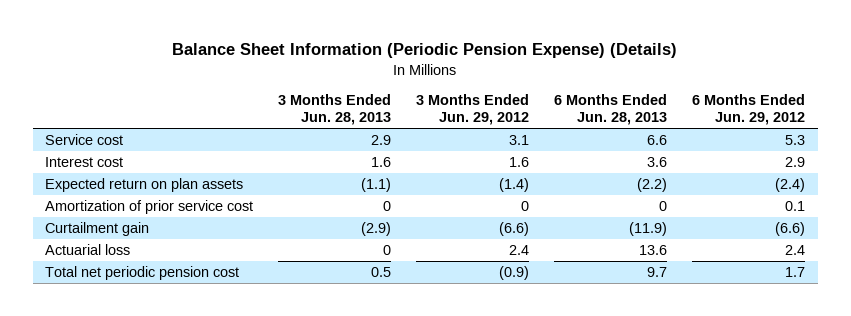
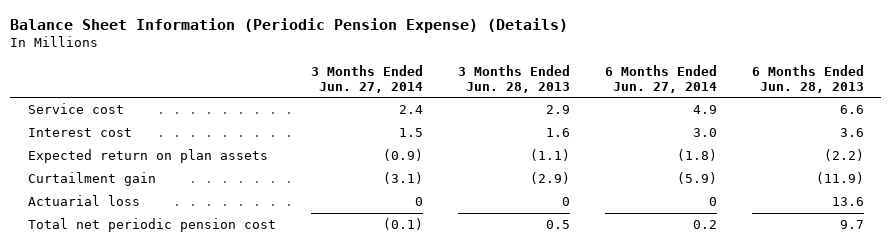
- | 3 Months Ended Jun. 28, 2013 | 3 Months Ended Jun. 29, 2012 | 6 Months Ended Jun. 28, 2013 | 6 Months Ended Jun. 29, 2012
+ | 3 Months Ended Jun. 27, 2014 | 3 Months Ended Jun. 28, 2013 | 6 Months Ended Jun. 27, 2014 | 6 Months Ended Jun. 28, 2013
- Amortization of prior service cost | 0 | 0 | 0 | 0.1

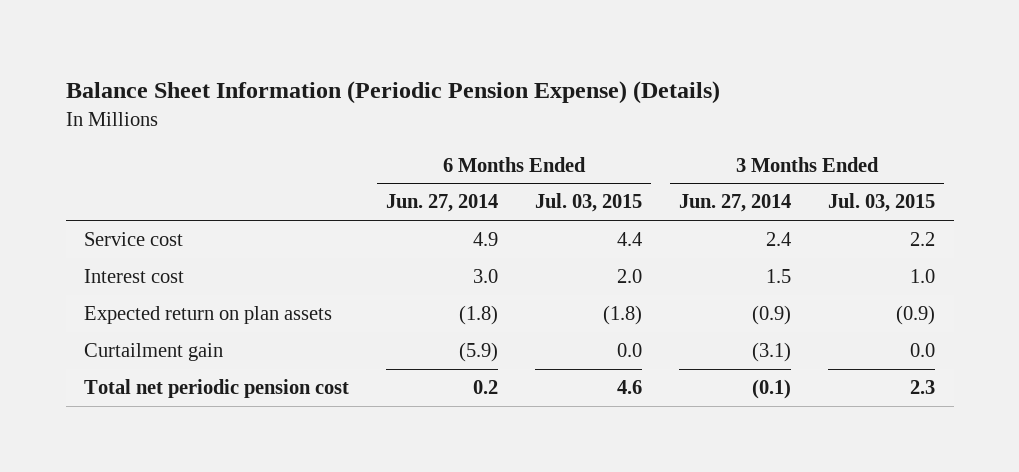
- | 3 Months Ended Jun. 27, 2014 | 3 Months Ended Jun. 28, 2013 | 6 Months Ended Jun. 27, 2014 | 6 Months Ended Jun. 28, 2013
+ | 6 Months Ended Jun. 27, 2014 | 6 Months Ended Jul. 03, 2015 | 3 Months Ended Jun. 27, 2014 | 3 Months Ended Jul. 03, 2015
- Actuarial loss | 0 | 0 | 0 | 13.6

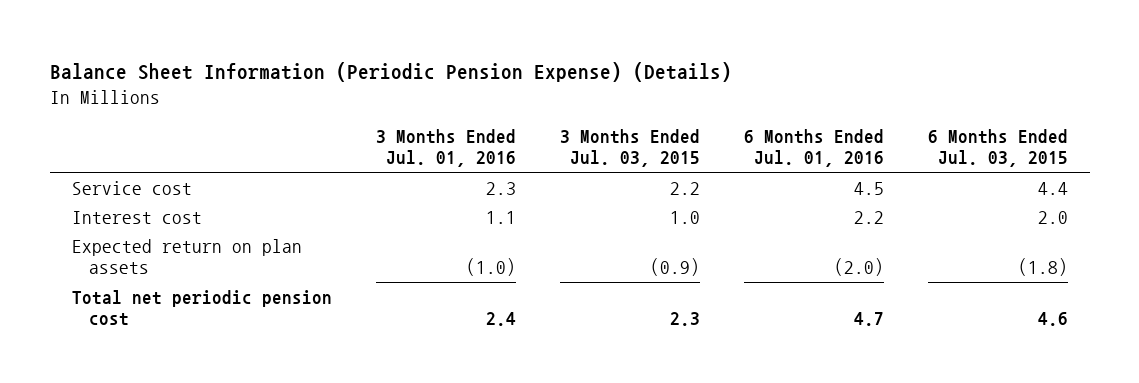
- | 6 Months Ended Jun. 27, 2014 | 6 Months Ended Jul. 03, 2015 | 3 Months Ended Jun. 27, 2014 | 3 Months Ended Jul. 03, 2015
+ | 3 Months Ended Jul. 01, 2016 | 3 Months Ended Jul. 03, 2015 | 6 Months Ended Jul. 01, 2016 | 6 Months Ended Jul. 03, 2015
- Curtailment gain | (5.9) | 0.0 | (3.1) | 0.0

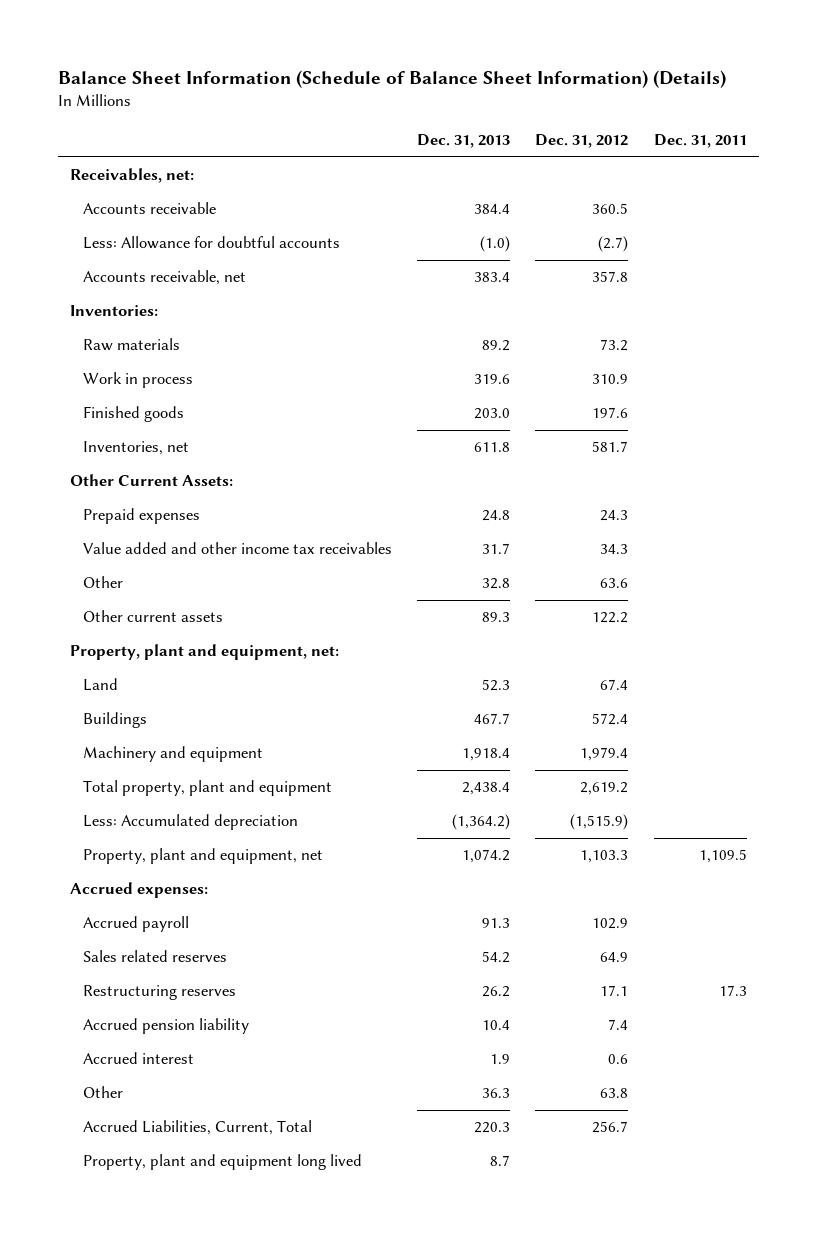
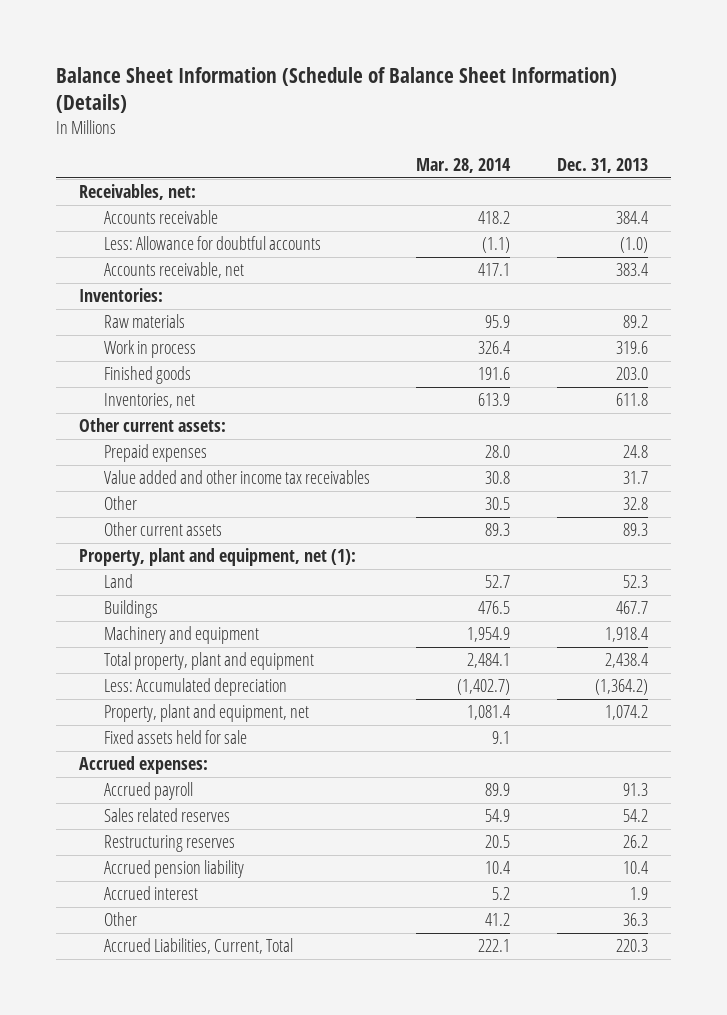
- | Dec. 31, 2013 | Dec. 31, 2012 | Dec. 31, 2011
+ | Mar. 28, 2014 | Dec. 31, 2013
- Other Current Assets:
+ Other current assets:
- Property, plant and equipment, net:
+ Property, plant and equipment, net (1):
+ Fixed assets held for sale | 9.1 |
- Property, plant and equipment long lived | 8.7 | |

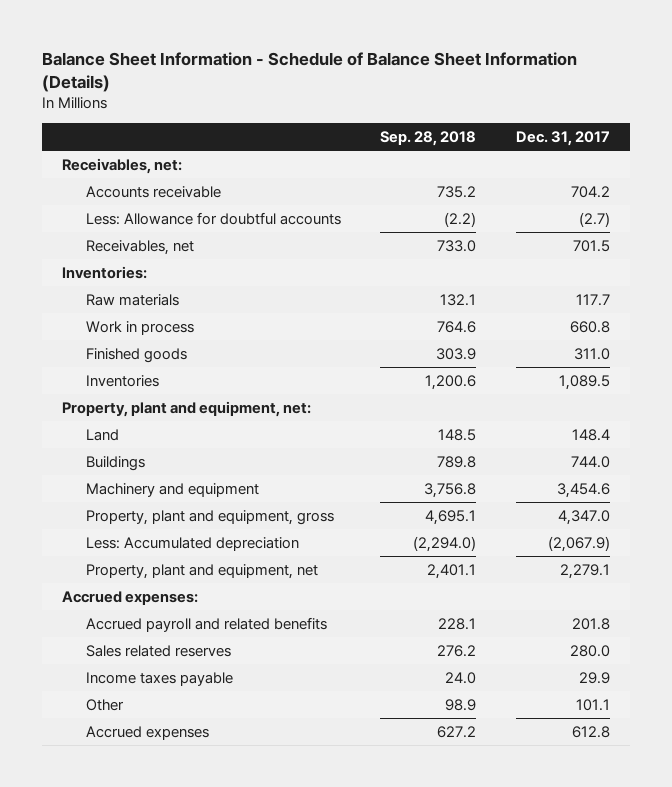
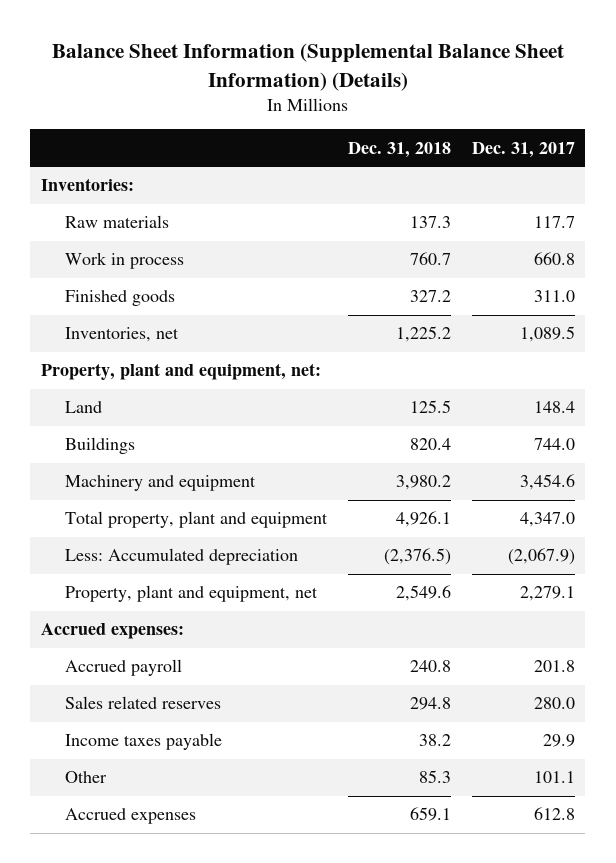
- Balance Sheet Information - Schedule of Balance Sheet Information (Details)
+ Balance Sheet Information (Supplemental Balance Sheet Information) (Details)
- | Sep. 28, 2018 | Dec. 31, 2017
+ | Dec. 31, 2018 | Dec. 31, 2017
- Receivables, net:
- Accounts receivable | 735.2 | 704.2
- Less: Allowance for doubtful accounts | (2.2) | (2.7)
- Receivables, net | 733.0 | 701.5
- Inventories | 1,200.6 | 1,089.5
+ Inventories, net | 1,225.2 | 1,089.5
- Property, plant and equipment, gross | 4,695.1 | 4,347.0
+ Total property, plant and equipment | 4,926.1 | 4,347.0
- Accrued payroll and related benefits | 228.1 | 201.8
+ Accrued payroll | 240.8 | 201.8

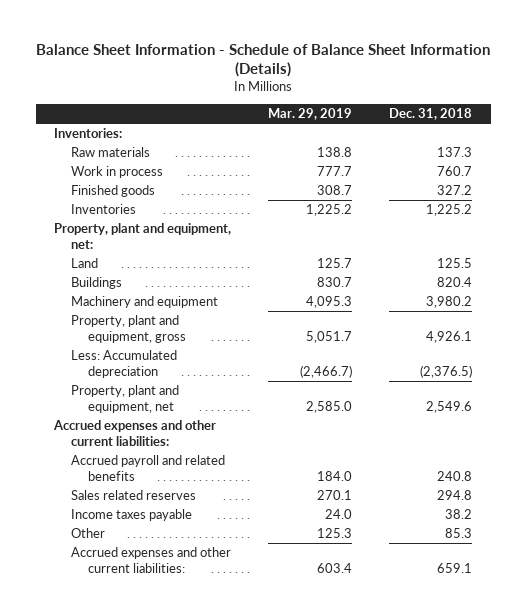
- Balance Sheet Information (Supplemental Balance Sheet Information) (Details)
+ Balance Sheet Information - Schedule of Balance Sheet Information (Details)
- | Dec. 31, 2018 | Dec. 31, 2017
+ | Mar. 29, 2019 | Dec. 31, 2018
- Inventories, net | 1,225.2 | 1,089.5
+ Inventories | 1,225.2 | 1,225.2
- Total property, plant and equipment | 4,926.1 | 4,347.0
+ Property, plant and equipment, gross | 5,051.7 | 4,926.1
- Accrued expenses:
- Accrued payroll | 240.8 | 201.8
+ Accrued expenses and other current liabilities:
+ Accrued payroll and related benefits | 184.0 | 240.8
- Accrued expenses | 659.1 | 612.8
+ Accrued expenses and other current liabilities: | 603.4 | 659.1

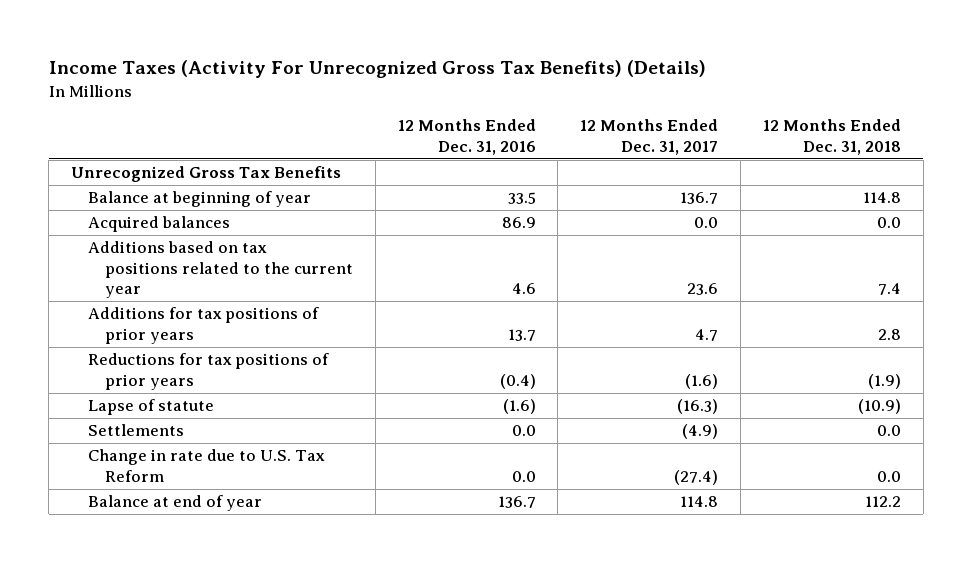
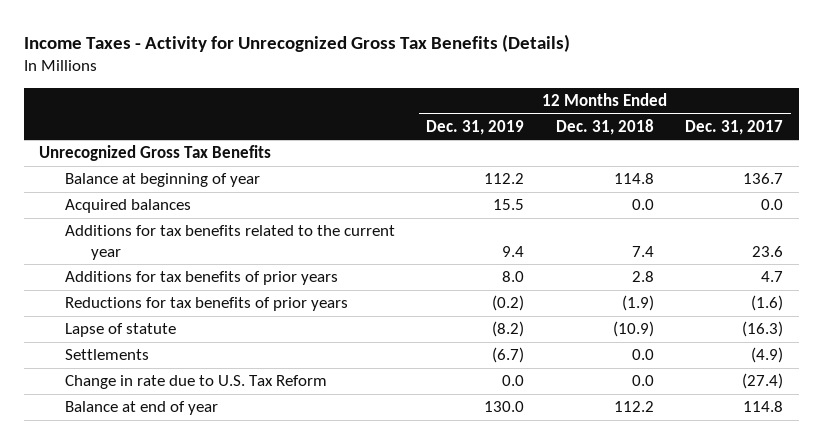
- Income Taxes (Activity For Unrecognized Gross Tax Benefits) (Details)
+ Income Taxes - Activity for Unrecognized Gross Tax Benefits (Details)
- | 12 Months Ended Dec. 31, 2016 | 12 Months Ended Dec. 31, 2017 | 12 Months Ended Dec. 31, 2018
+ | 12 Months Ended Dec. 31, 2019 | 12 Months Ended Dec. 31, 2018 | 12 Months Ended Dec. 31, 2017
- Additions based on tax positions related to the current year | 4.6 | 23.6 | 7.4
- Additions for tax positions of prior years | 13.7 | 4.7 | 2.8
- Reductions for tax positions of prior years | (0.4) | (1.6) | (1.9)
+ Additions for tax benefits related to the current year | 9.4 | 7.4 | 23.6
+ Additions for tax benefits of prior years | 8.0 | 2.8 | 4.7
+ Reductions for tax benefits of prior years | (0.2) | (1.9) | (1.6)

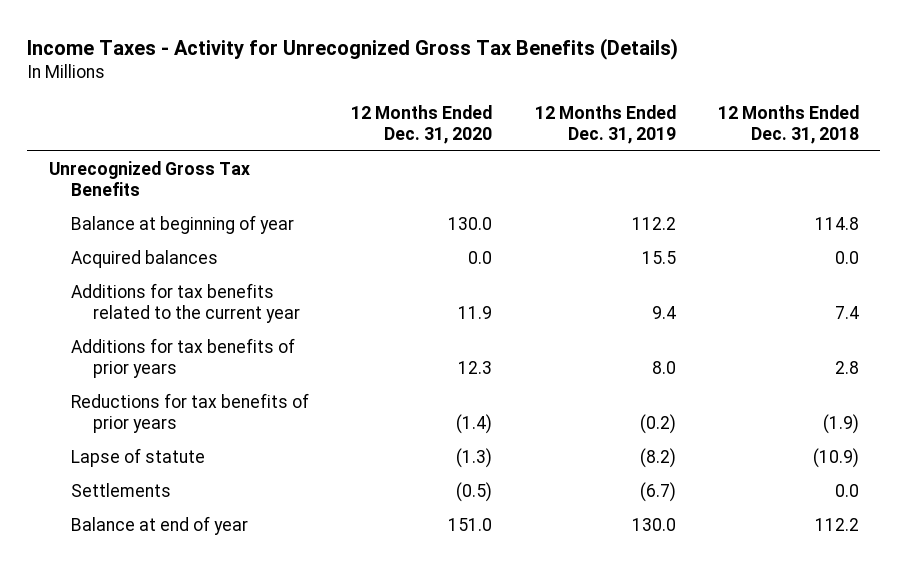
- | 12 Months Ended Dec. 31, 2019 | 12 Months Ended Dec. 31, 2018 | 12 Months Ended Dec. 31, 2017
+ | 12 Months Ended Dec. 31, 2020 | 12 Months Ended Dec. 31, 2019 | 12 Months Ended Dec. 31, 2018
- Change in rate due to U.S. Tax Reform | 0.0 | 0.0 | (27.4)

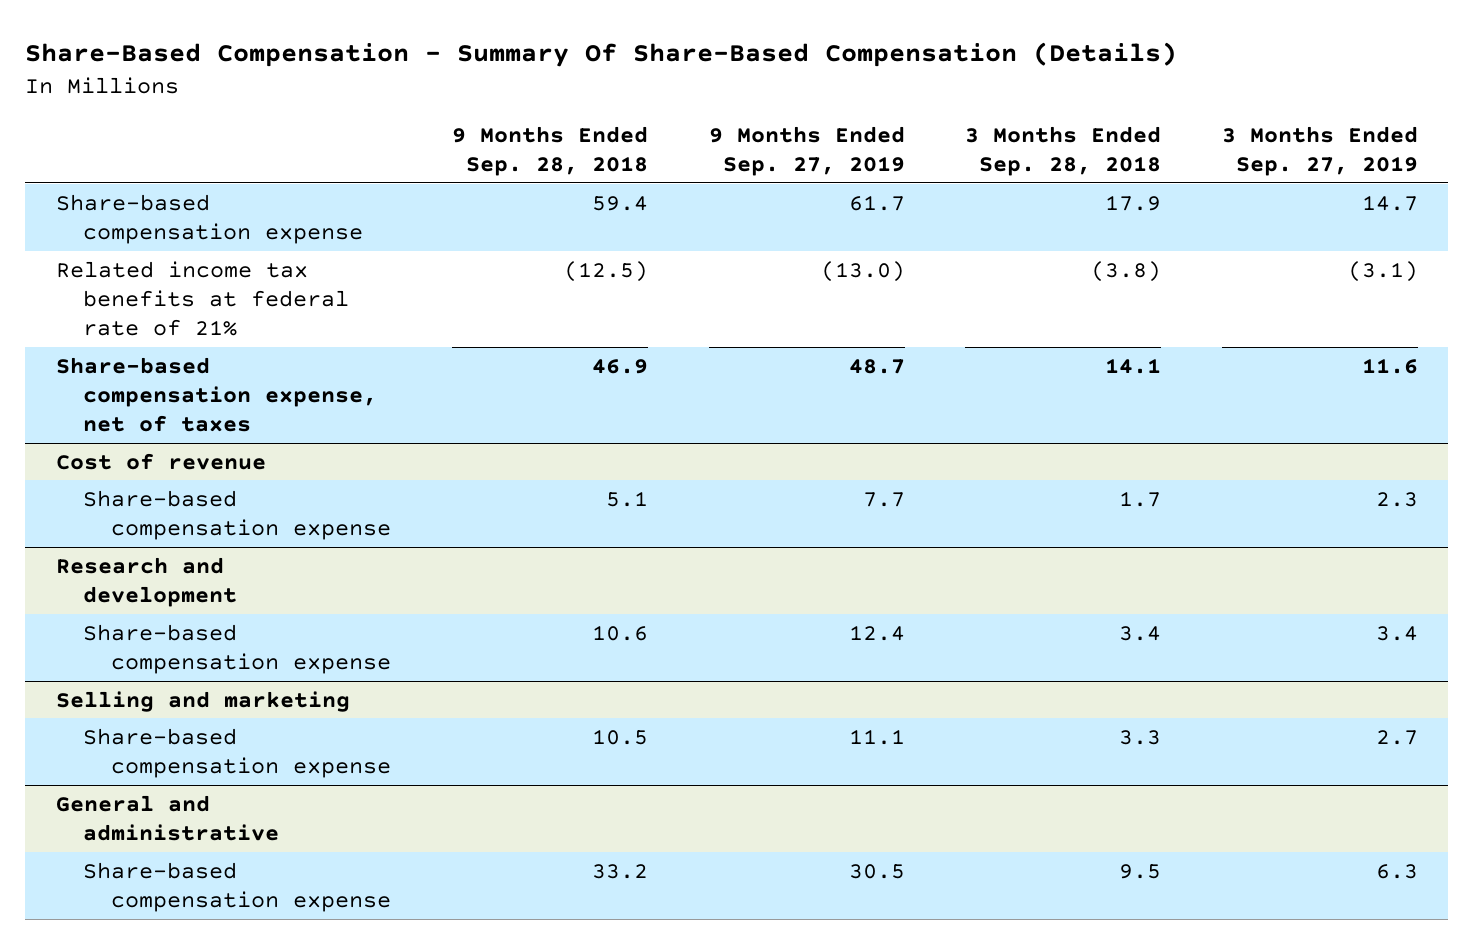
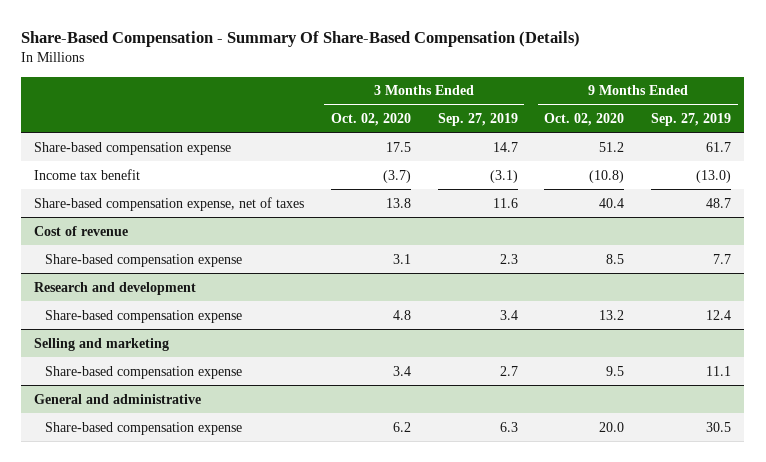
- | 9 Months Ended Sep. 28, 2018 | 9 Months Ended Sep. 27, 2019 | 3 Months Ended Sep. 28, 2018 | 3 Months Ended Sep. 27, 2019
+ | 3 Months Ended Oct. 02, 2020 | 3 Months Ended Sep. 27, 2019 | 9 Months Ended Oct. 02, 2020 | 9 Months Ended Sep. 27, 2019
- Related income tax benefits at federal rate of 21% | (12.5) | (13.0) | (3.8) | (3.1)
+ Income tax benefit | (3.7) | (3.1) | (10.8) | (13.0)

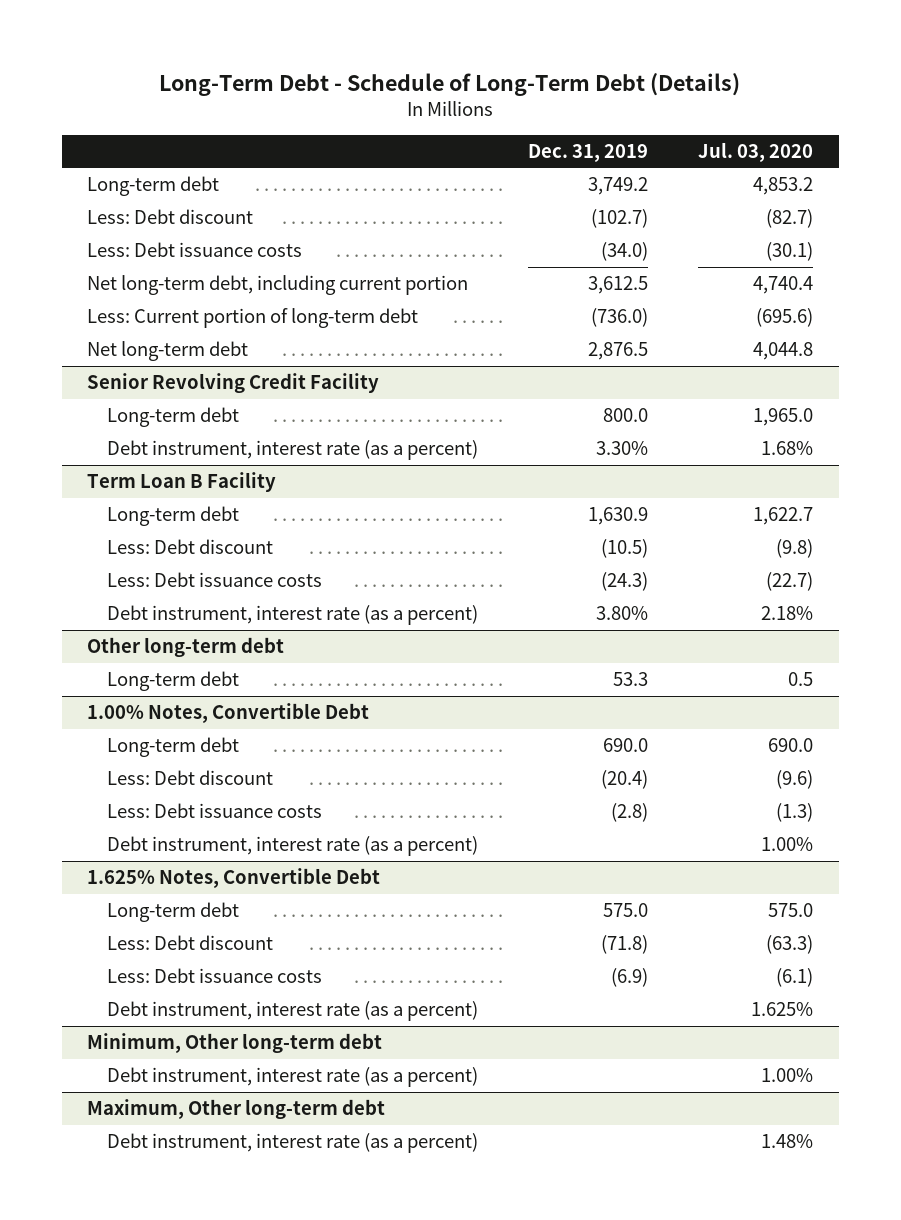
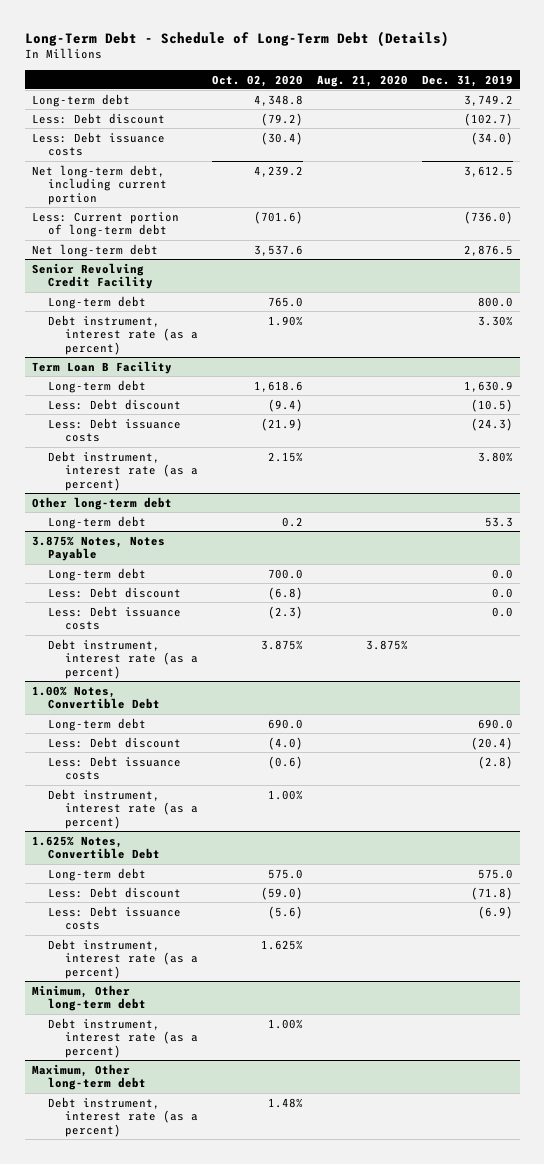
- | Dec. 31, 2019 | Jul. 03, 2020
+ | Oct. 02, 2020 | Aug. 21, 2020 | Dec. 31, 2019
+ 3.875% Notes, Notes Payable
+ Long-term debt | 700.0 | | 0.0
+ Less: Debt discount | (6.8) | | 0.0
+ Less: Debt issuance costs | (2.3) | | 0.0
+ Debt instrument, interest rate (as a percent) | 3.875% | 3.875% |

